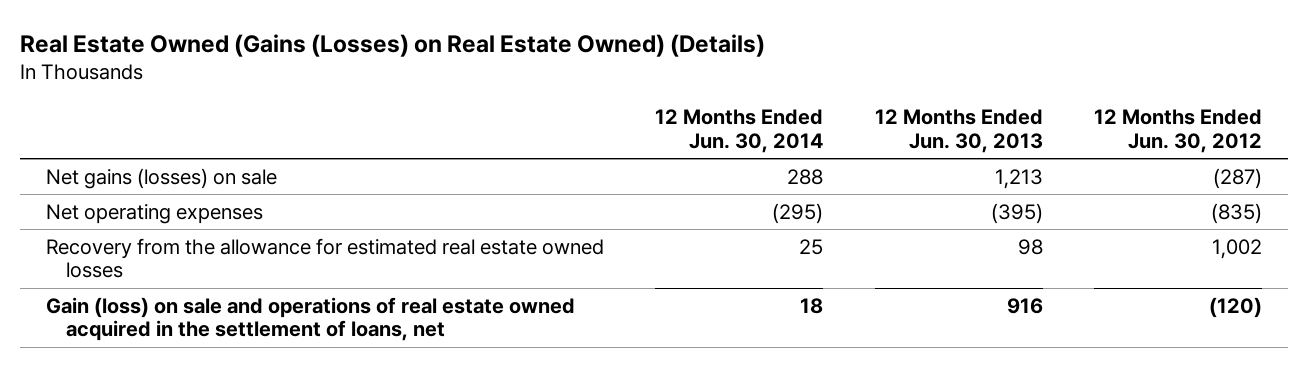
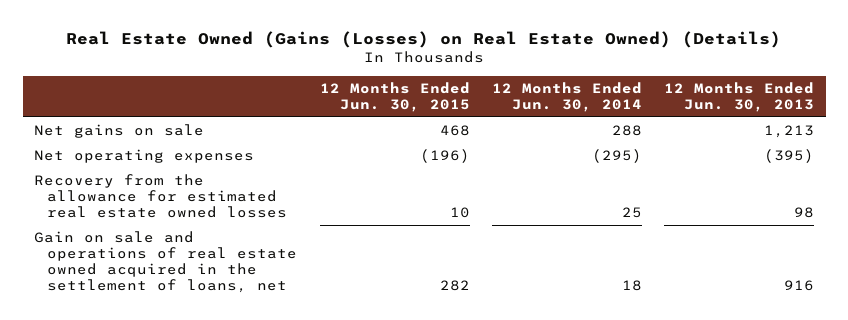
- | 12 Months Ended Jun. 30, 2014 | 12 Months Ended Jun. 30, 2013 | 12 Months Ended Jun. 30, 2012
+ | 12 Months Ended Jun. 30, 2015 | 12 Months Ended Jun. 30, 2014 | 12 Months Ended Jun. 30, 2013
- Net gains (losses) on sale | 288 | 1,213 | (287)
+ Net gains on sale | 468 | 288 | 1,213
- Gain (loss) on sale and operations of real estate owned acquired in the settlement of loans, net | 18 | 916 | (120)
+ Gain on sale and operations of real estate owned acquired in the settlement of loans, net | 282 | 18 | 916

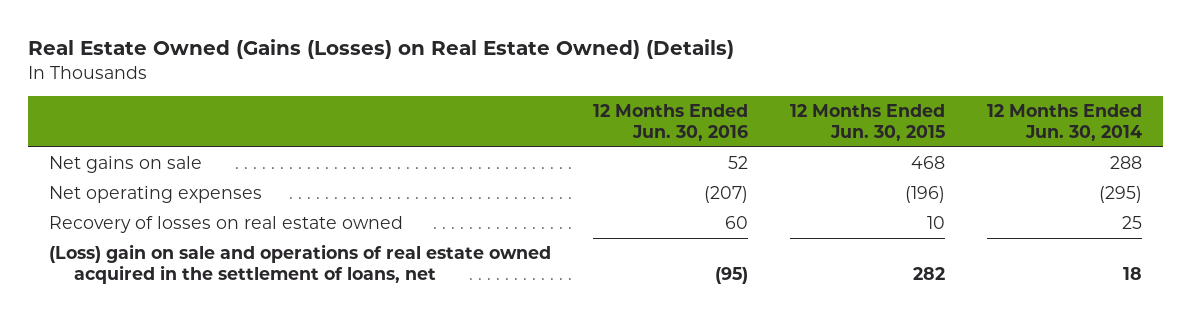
- | 12 Months Ended Jun. 30, 2015 | 12 Months Ended Jun. 30, 2014 | 12 Months Ended Jun. 30, 2013
+ | 12 Months Ended Jun. 30, 2016 | 12 Months Ended Jun. 30, 2015 | 12 Months Ended Jun. 30, 2014
- Recovery from the allowance for estimated real estate owned losses | 10 | 25 | 98
- Gain on sale and operations of real estate owned acquired in the settlement of loans, net | 282 | 18 | 916
+ Recovery of losses on real estate owned | 60 | 10 | 25
+ (Loss) gain on sale and operations of real estate owned acquired in the settlement of loans, net | (95) | 282 | 18

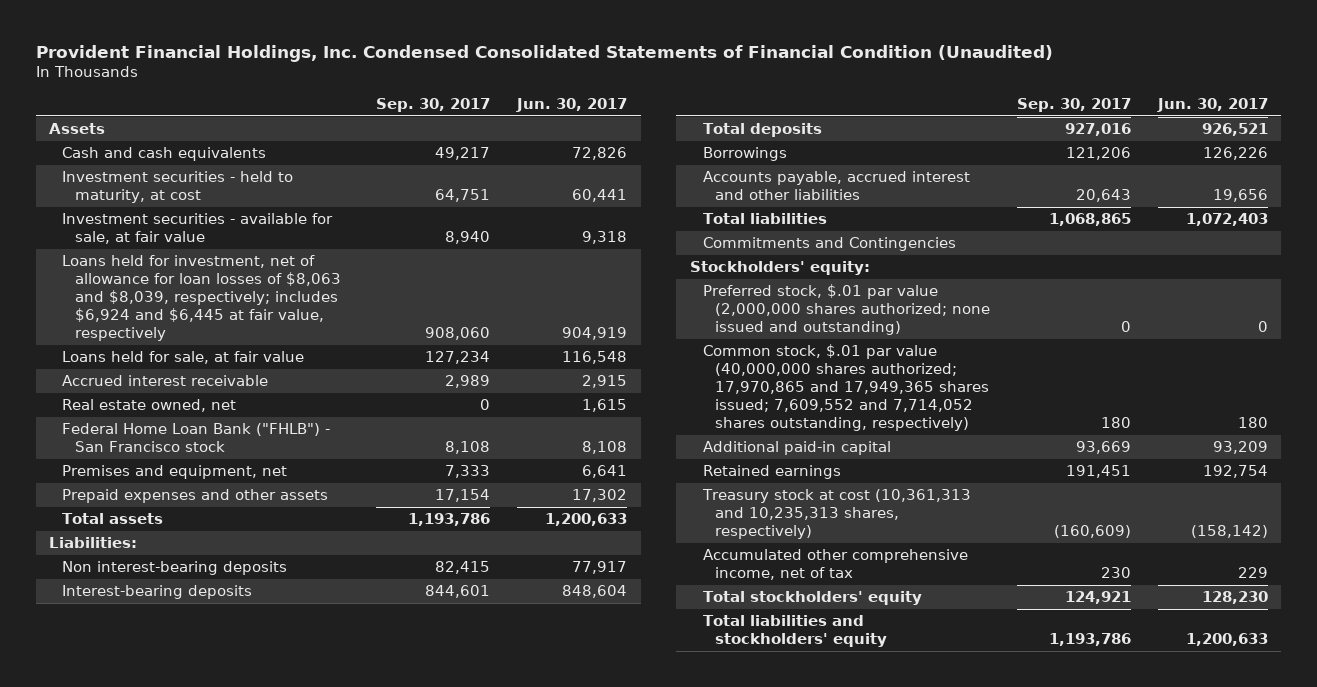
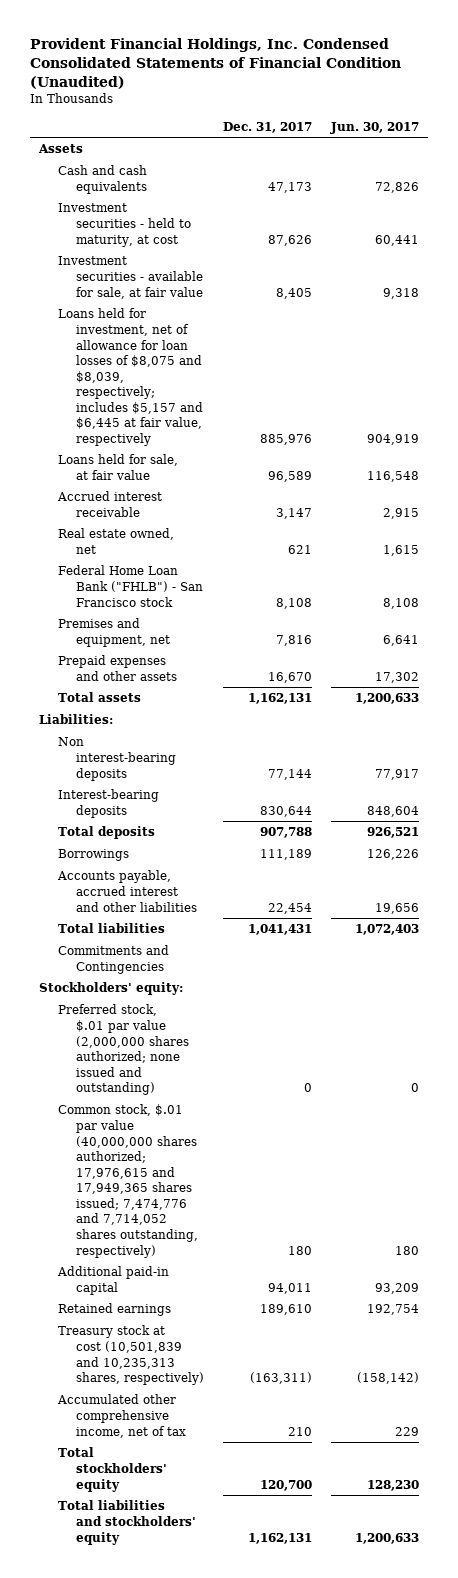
- | Sep. 30, 2017 | Jun. 30, 2017
+ | Dec. 31, 2017 | Jun. 30, 2017
- Loans held for investment, net of allowance for loan losses of $8,063 and $8,039, respectively; includes $6,924 and $6,445 at fair value, respectively | 908,060 | 904,919
+ Loans held for investment, net of allowance for loan losses of $8,075 and $8,039, respectively; includes $5,157 and $6,445 at fair value, respectively | 885,976 | 904,919
- Common stock, $.01 par value (40,000,000 shares authorized; 17,970,865 and 17,949,365 shares issued; 7,609,552 and 7,714,052 shares outstanding, respectively) | 180 | 180
+ Common stock, $.01 par value (40,000,000 shares authorized; 17,976,615 and 17,949,365 shares issued; 7,474,776 and 7,714,052 shares outstanding, respectively) | 180 | 180
- Treasury stock at cost (10,361,313 and 10,235,313 shares, respectively) | (160,609) | (158,142)
+ Treasury stock at cost (10,501,839 and 10,235,313 shares, respectively) | (163,311) | (158,142)

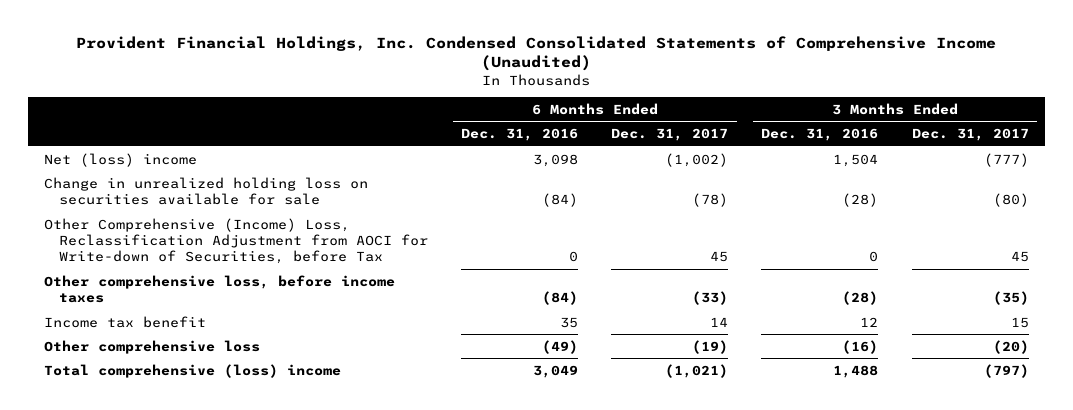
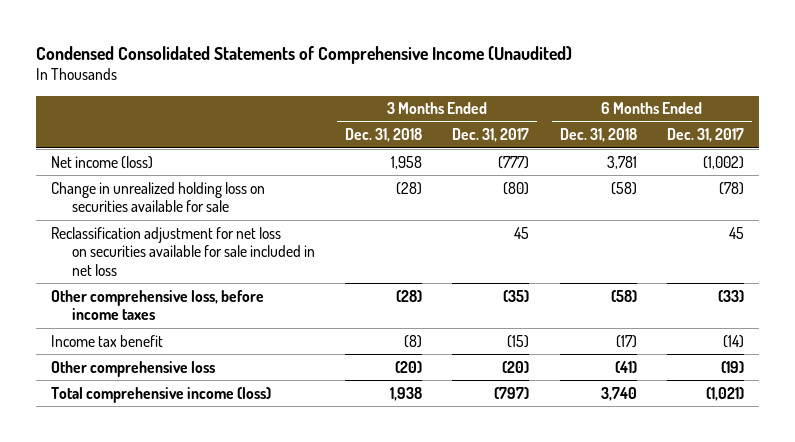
- Provident Financial Holdings, Inc. Condensed Consolidated Statements of Comprehensive Income (Unaudited)
+ Condensed Consolidated Statements of Comprehensive Income (Unaudited)
- | 6 Months Ended Dec. 31, 2016 | 6 Months Ended Dec. 31, 2017 | 3 Months Ended Dec. 31, 2016 | 3 Months Ended Dec. 31, 2017
+ | 3 Months Ended Dec. 31, 2018 | 3 Months Ended Dec. 31, 2017 | 6 Months Ended Dec. 31, 2018 | 6 Months Ended Dec. 31, 2017
- Net (loss) income | 3,098 | (1,002) | 1,504 | (777)
+ Net income (loss) | 1,958 | (777) | 3,781 | (1,002)
- Other Comprehensive (Income) Loss, Reclassification Adjustment from AOCI for Write-down of Securities, before Tax | 0 | 45 | 0 | 45
+ Reclassification adjustment for net loss on securities available for sale included in net loss | | 45 | | 45
- Income tax benefit | 35 | 14 | 12 | 15
+ Income tax benefit | (8) | (15) | (17) | (14)
- Total comprehensive (loss) income | 3,049 | (1,021) | 1,488 | (797)
+ Total comprehensive income (loss) | 1,938 | (797) | 3,740 | (1,021)

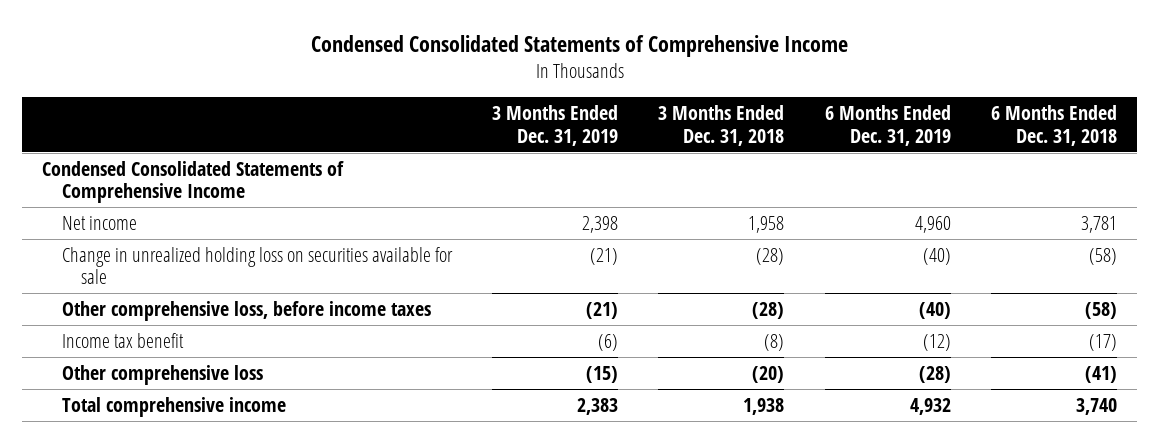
- Condensed Consolidated Statements of Comprehensive Income (Unaudited)
+ Condensed Consolidated Statements of Comprehensive Income
- | 3 Months Ended Dec. 31, 2018 | 3 Months Ended Dec. 31, 2017 | 6 Months Ended Dec. 31, 2018 | 6 Months Ended Dec. 31, 2017
+ | 3 Months Ended Dec. 31, 2019 | 3 Months Ended Dec. 31, 2018 | 6 Months Ended Dec. 31, 2019 | 6 Months Ended Dec. 31, 2018
- Net income (loss) | 1,958 | (777) | 3,781 | (1,002)
+ Condensed Consolidated Statements of Comprehensive Income
+ Net income | 2,398 | 1,958 | 4,960 | 3,781
- Reclassification adjustment for net loss on securities available for sale included in net loss | | 45 | | 45
- Total comprehensive income (loss) | 1,938 | (797) | 3,740 | (1,021)
+ Total comprehensive income | 2,383 | 1,938 | 4,932 | 3,740

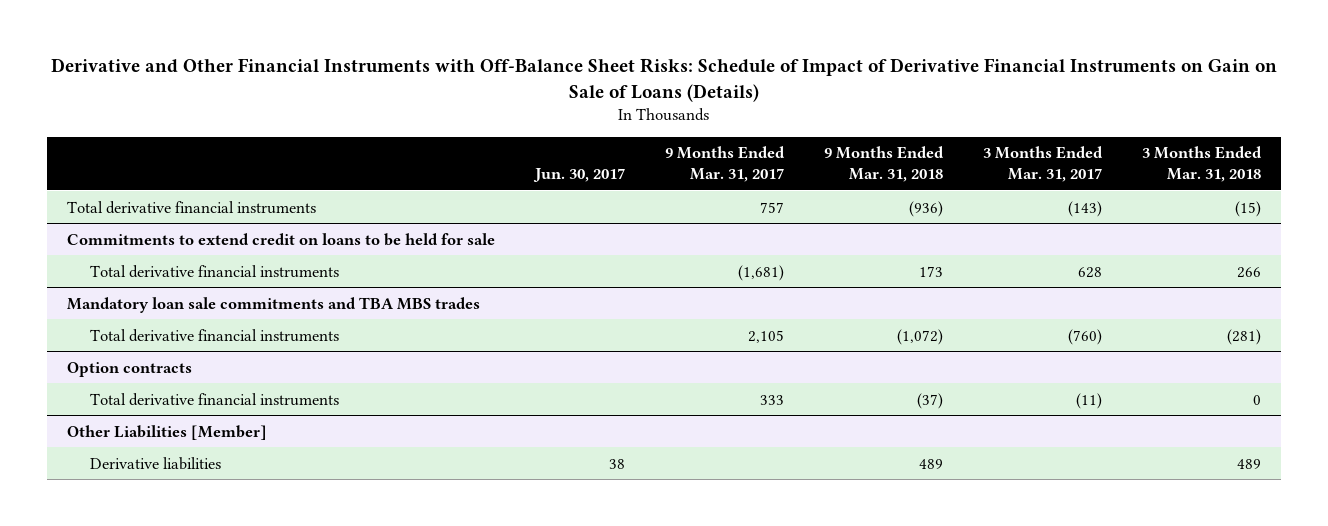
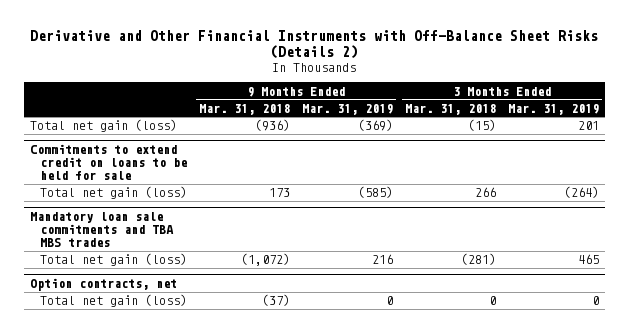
- Derivative and Other Financial Instruments with Off-Balance Sheet Risks: Schedule of Impact of Derivative Financial Instruments on Gain on Sale of Loans (Details)
+ Derivative and Other Financial Instruments with Off-Balance Sheet Risks (Details 2)
- | Jun. 30, 2017 | 9 Months Ended Mar. 31, 2017 | 9 Months Ended Mar. 31, 2018 | 3 Months Ended Mar. 31, 2017 | 3 Months Ended Mar. 31, 2018
+ | 9 Months Ended Mar. 31, 2018 | 9 Months Ended Mar. 31, 2019 | 3 Months Ended Mar. 31, 2018 | 3 Months Ended Mar. 31, 2019
- Total derivative financial instruments | | 757 | (936) | (143) | (15)
+ Total net gain (loss) | (936) | (369) | (15) | 201
@ Commitments to extend credit on loans to be held for sale
- Total derivative financial instruments | | (1,681) | 173 | 628 | 266
+ Total net gain (loss) | 173 | (585) | 266 | (264)
@ Mandatory loan sale commitments and TBA MBS trades
- Total derivative financial instruments | | 2,105 | (1,072) | (760) | (281)
- Option contracts
- Total derivative financial instruments | | 333 | (37) | (11) | 0
- Other Liabilities [Member]
- Derivative liabilities | 38 | | 489 | | 489
@ Mandatory loan sale commitments and TBA MBS trades
+ Total net gain (loss) | (1,072) | 216 | (281) | 465
+ Option contracts, net
+ Total net gain (loss) | (37) | 0 | 0 | 0

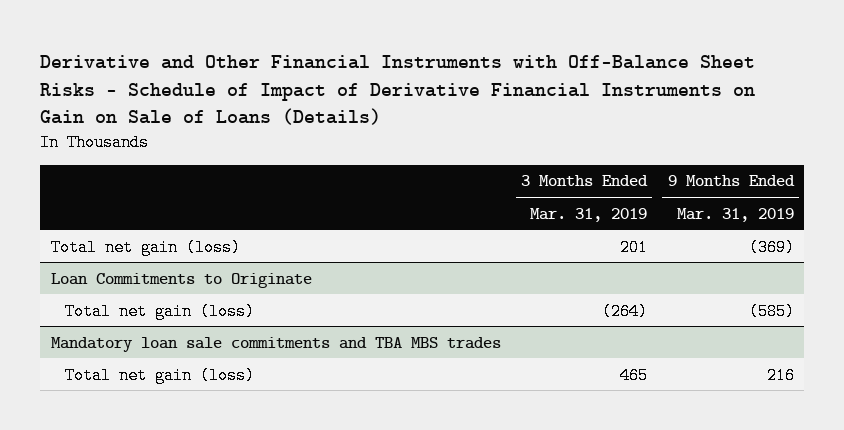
- Derivative and Other Financial Instruments with Off-Balance Sheet Risks (Details 2)
+ Derivative and Other Financial Instruments with Off-Balance Sheet Risks - Schedule of Impact of Derivative Financial Instruments on Gain on Sale of Loans (Details)
- | 9 Months Ended Mar. 31, 2018 | 9 Months Ended Mar. 31, 2019 | 3 Months Ended Mar. 31, 2018 | 3 Months Ended Mar. 31, 2019
+ | 3 Months Ended Mar. 31, 2019 | 9 Months Ended Mar. 31, 2019
- Commitments to extend credit on loans to be held for sale
+ Loan Commitments to Originate
- Option contracts, net
- Total net gain (loss) | (37) | 0 | 0 | 0

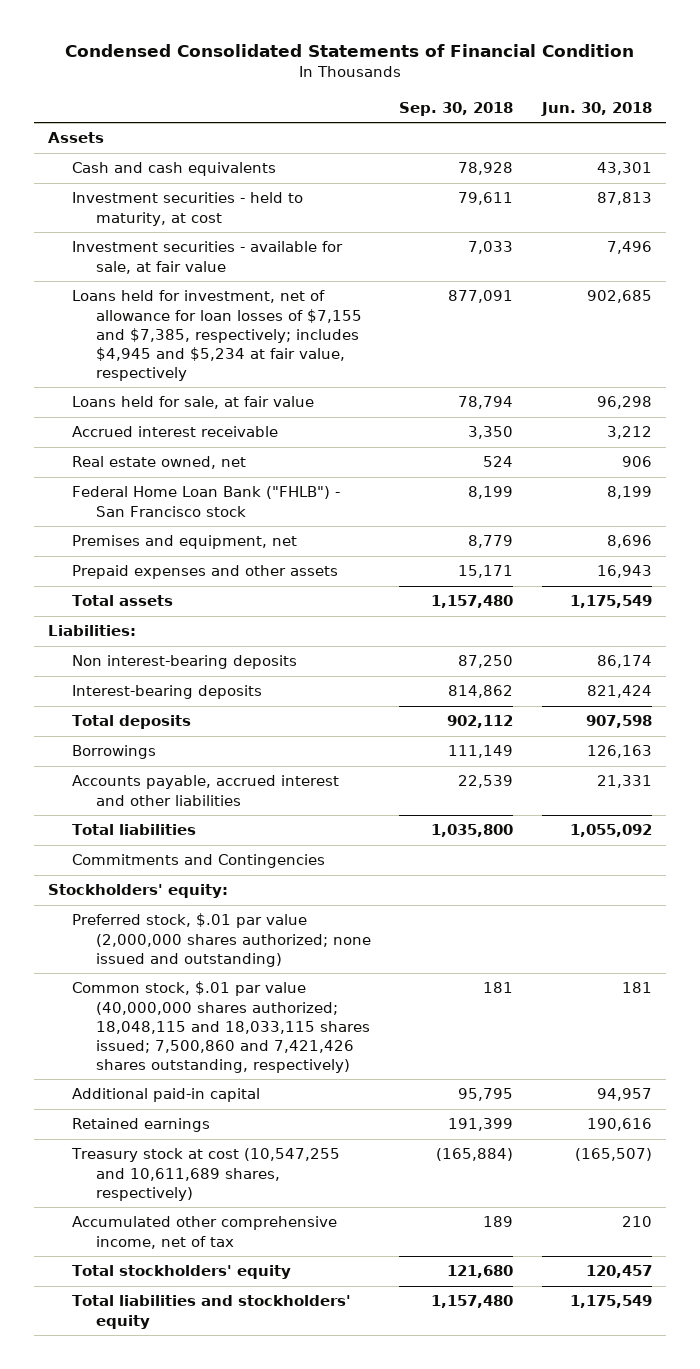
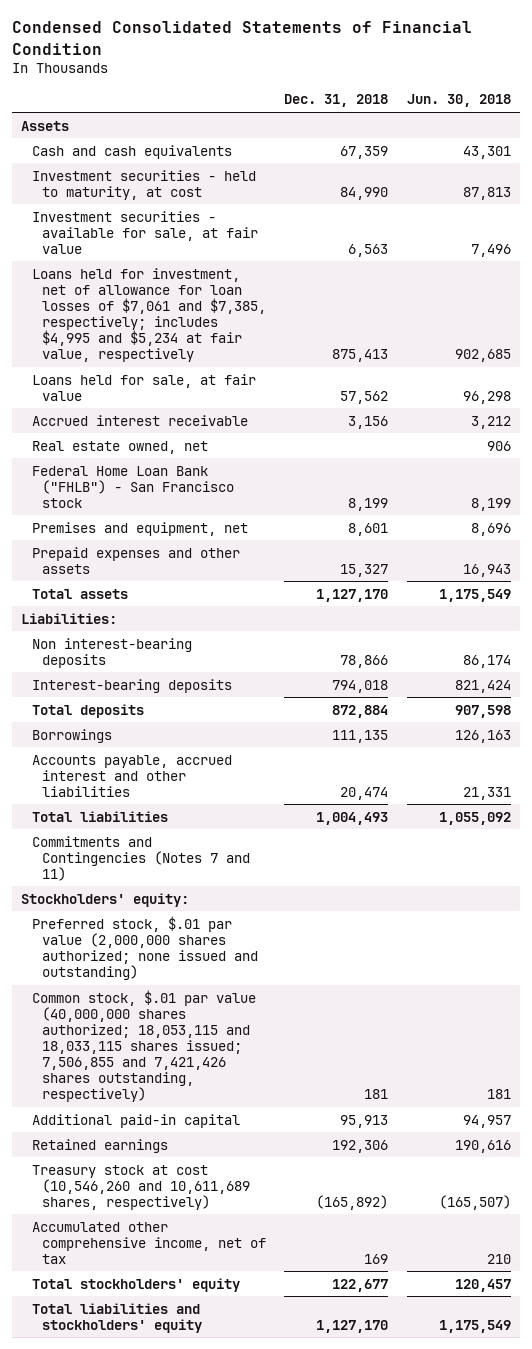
- | Sep. 30, 2018 | Jun. 30, 2018
+ | Dec. 31, 2018 | Jun. 30, 2018
- Loans held for investment, net of allowance for loan losses of $7,155 and $7,385, respectively; includes $4,945 and $5,234 at fair value, respectively | 877,091 | 902,685
+ Loans held for investment, net of allowance for loan losses of $7,061 and $7,385, respectively; includes $4,995 and $5,234 at fair value, respectively | 875,413 | 902,685
- Commitments and Contingencies
+ Commitments and Contingencies (Notes 7 and 11)
- Common stock, $.01 par value (40,000,000 shares authorized; 18,048,115 and 18,033,115 shares issued; 7,500,860 and 7,421,426 shares outstanding, respectively) | 181 | 181
+ Common stock, $.01 par value (40,000,000 shares authorized; 18,053,115 and 18,033,115 shares issued; 7,506,855 and 7,421,426 shares outstanding, respectively) | 181 | 181
- Treasury stock at cost (10,547,255 and 10,611,689 shares, respectively) | (165,884) | (165,507)
+ Treasury stock at cost (10,546,260 and 10,611,689 shares, respectively) | (165,892) | (165,507)

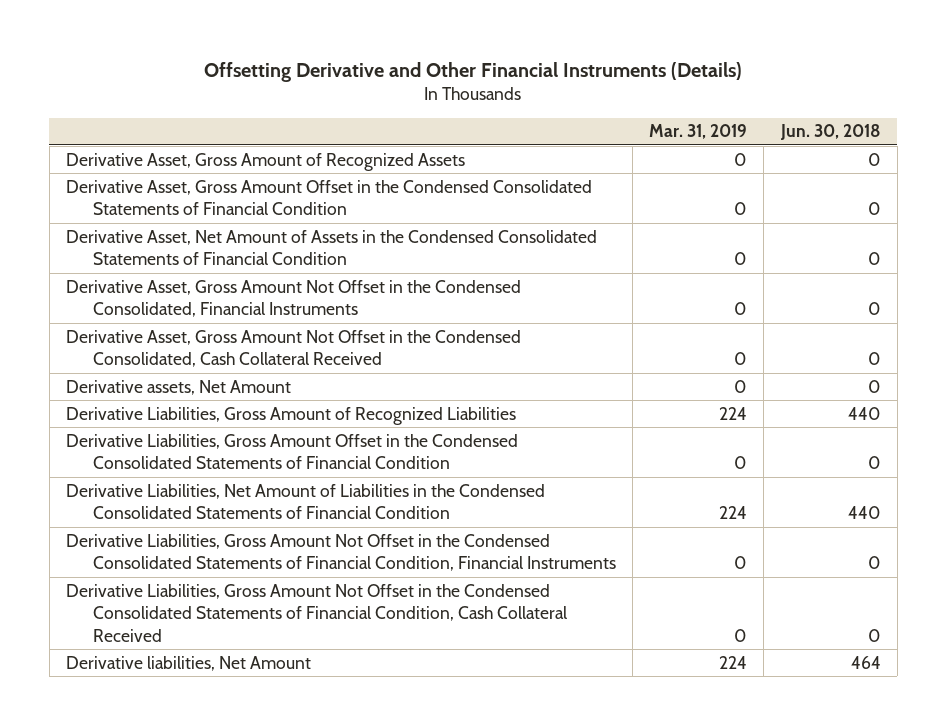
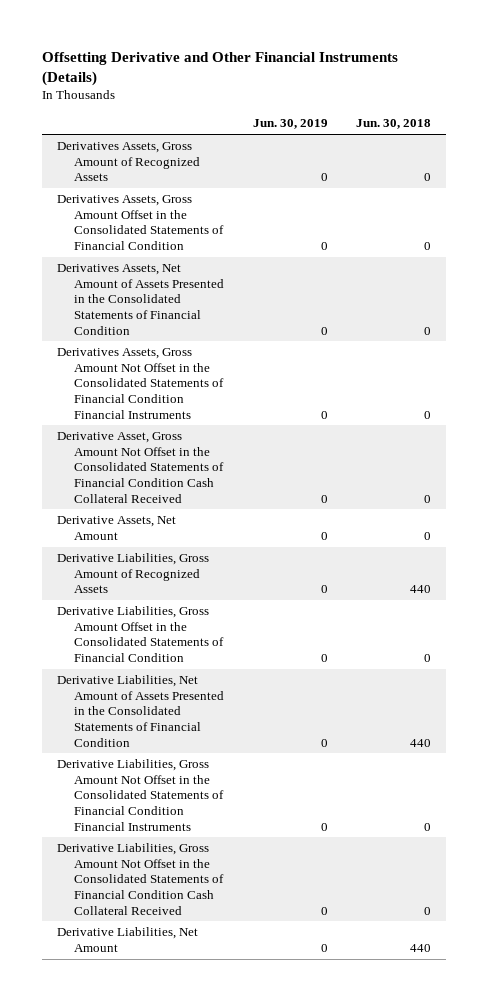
- | Mar. 31, 2019 | Jun. 30, 2018
+ | Jun. 30, 2019 | Jun. 30, 2018
- Derivative Asset, Gross Amount of Recognized Assets | 0 | 0
- Derivative Asset, Gross Amount Offset in the Condensed Consolidated Statements of Financial Condition | 0 | 0
- Derivative Asset, Net Amount of Assets in the Condensed Consolidated Statements of Financial Condition | 0 | 0
- Derivative Asset, Gross Amount Not Offset in the Condensed Consolidated, Financial Instruments | 0 | 0
- Derivative Asset, Gross Amount Not Offset in the Condensed Consolidated, Cash Collateral Received | 0 | 0
- Derivative assets, Net Amount | 0 | 0
- Derivative Liabilities, Gross Amount of Recognized Liabilities | 224 | 440
- Derivative Liabilities, Gross Amount Offset in the Condensed Consolidated Statements of Financial Condition | 0 | 0
- Derivative Liabilities, Net Amount of Liabilities in the Condensed Consolidated Statements of Financial Condition | 224 | 440
- Derivative Liabilities, Gross Amount Not Offset in the Condensed Consolidated Statements of Financial Condition, Financial Instruments | 0 | 0
- Derivative Liabilities, Gross Amount Not Offset in the Condensed Consolidated Statements of Financial Condition, Cash Collateral Received | 0 | 0
- Derivative liabilities, Net Amount | 224 | 464
+ Derivatives Assets, Gross Amount of Recognized Assets | 0 | 0
+ Derivatives Assets, Gross Amount Offset in the Consolidated Statements of Financial Condition | 0 | 0
+ Derivatives Assets, Net Amount of Assets Presented in the Consolidated Statements of Financial Condition | 0 | 0
+ Derivatives Assets, Gross Amount Not Offset in the Consolidated Statements of Financial Condition Financial Instruments | 0 | 0
+ Derivative Asset, Gross Amount Not Offset in the Consolidated Statements of Financial Condition Cash Collateral Received | 0 | 0
+ Derivative Assets, Net Amount | 0 | 0
+ Derivative Liabilities, Gross Amount of Recognized Assets | 0 | 440
+ Derivative Liabilities, Gross Amount Offset in the Consolidated Statements of Financial Condition | 0 | 0
+ Derivative Liabilities, Net Amount of Assets Presented in the Consolidated Statements of Financial Condition | 0 | 440
+ Derivative Liabilities, Gross Amount Not Offset in the Consolidated Statements of Financial Condition Financial Instruments | 0 | 0
+ Derivative Liabilities, Gross Amount Not Offset in the Consolidated Statements of Financial Condition Cash Collateral Received | 0 | 0
+ Derivative Liabilities, Net Amount | 0 | 440

